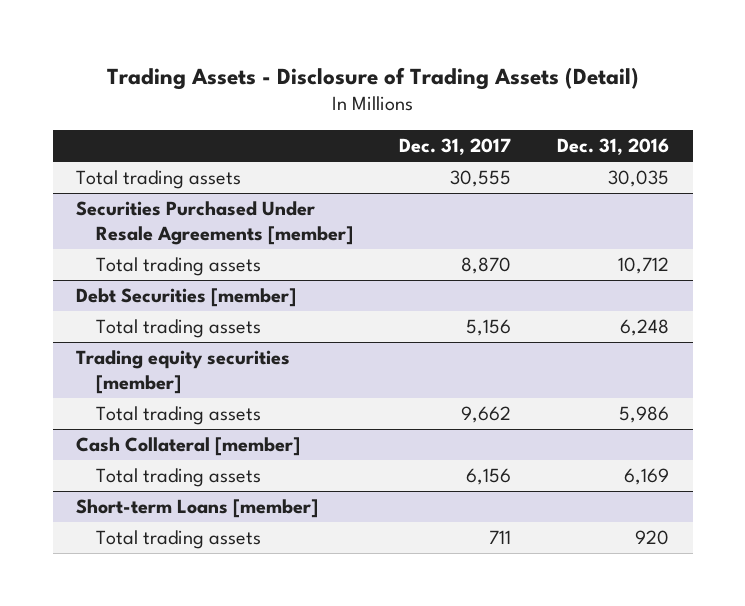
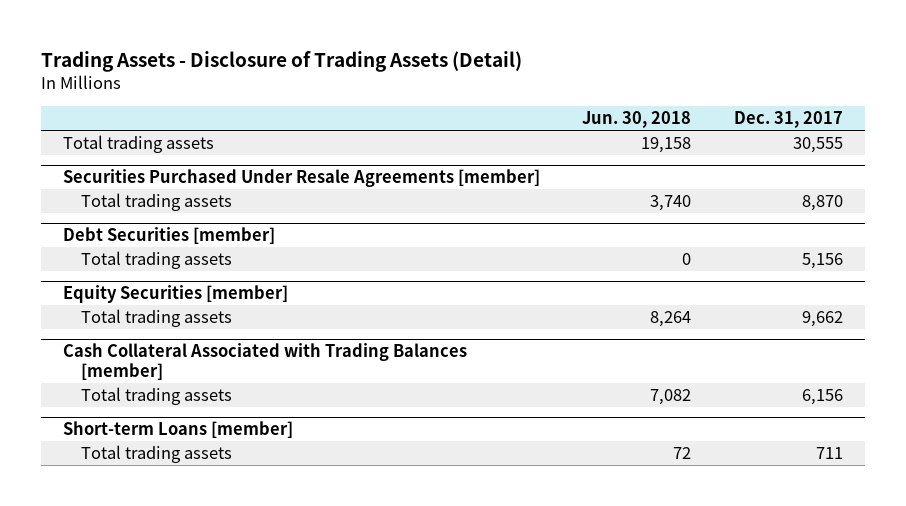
- | Dec. 31, 2017 | Dec. 31, 2016
+ | Jun. 30, 2018 | Dec. 31, 2017
- Trading equity securities [member]
+ Equity Securities [member]
- Cash Collateral [member]
+ Cash Collateral Associated with Trading Balances [member]

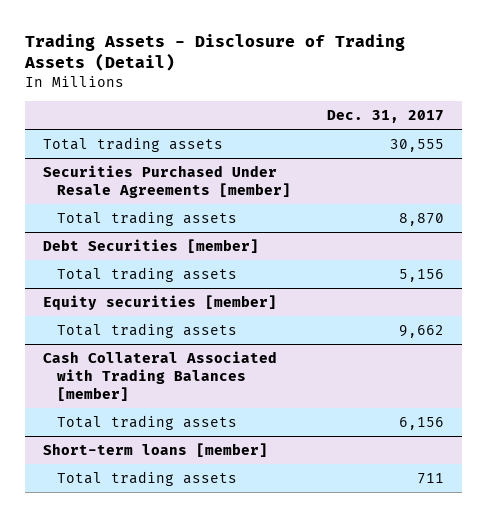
- | Jun. 30, 2018 | Dec. 31, 2017
+ | Dec. 31, 2017
- Equity Securities [member]
+ Equity securities [member]
- Short-term Loans [member]
+ Short-term loans [member]

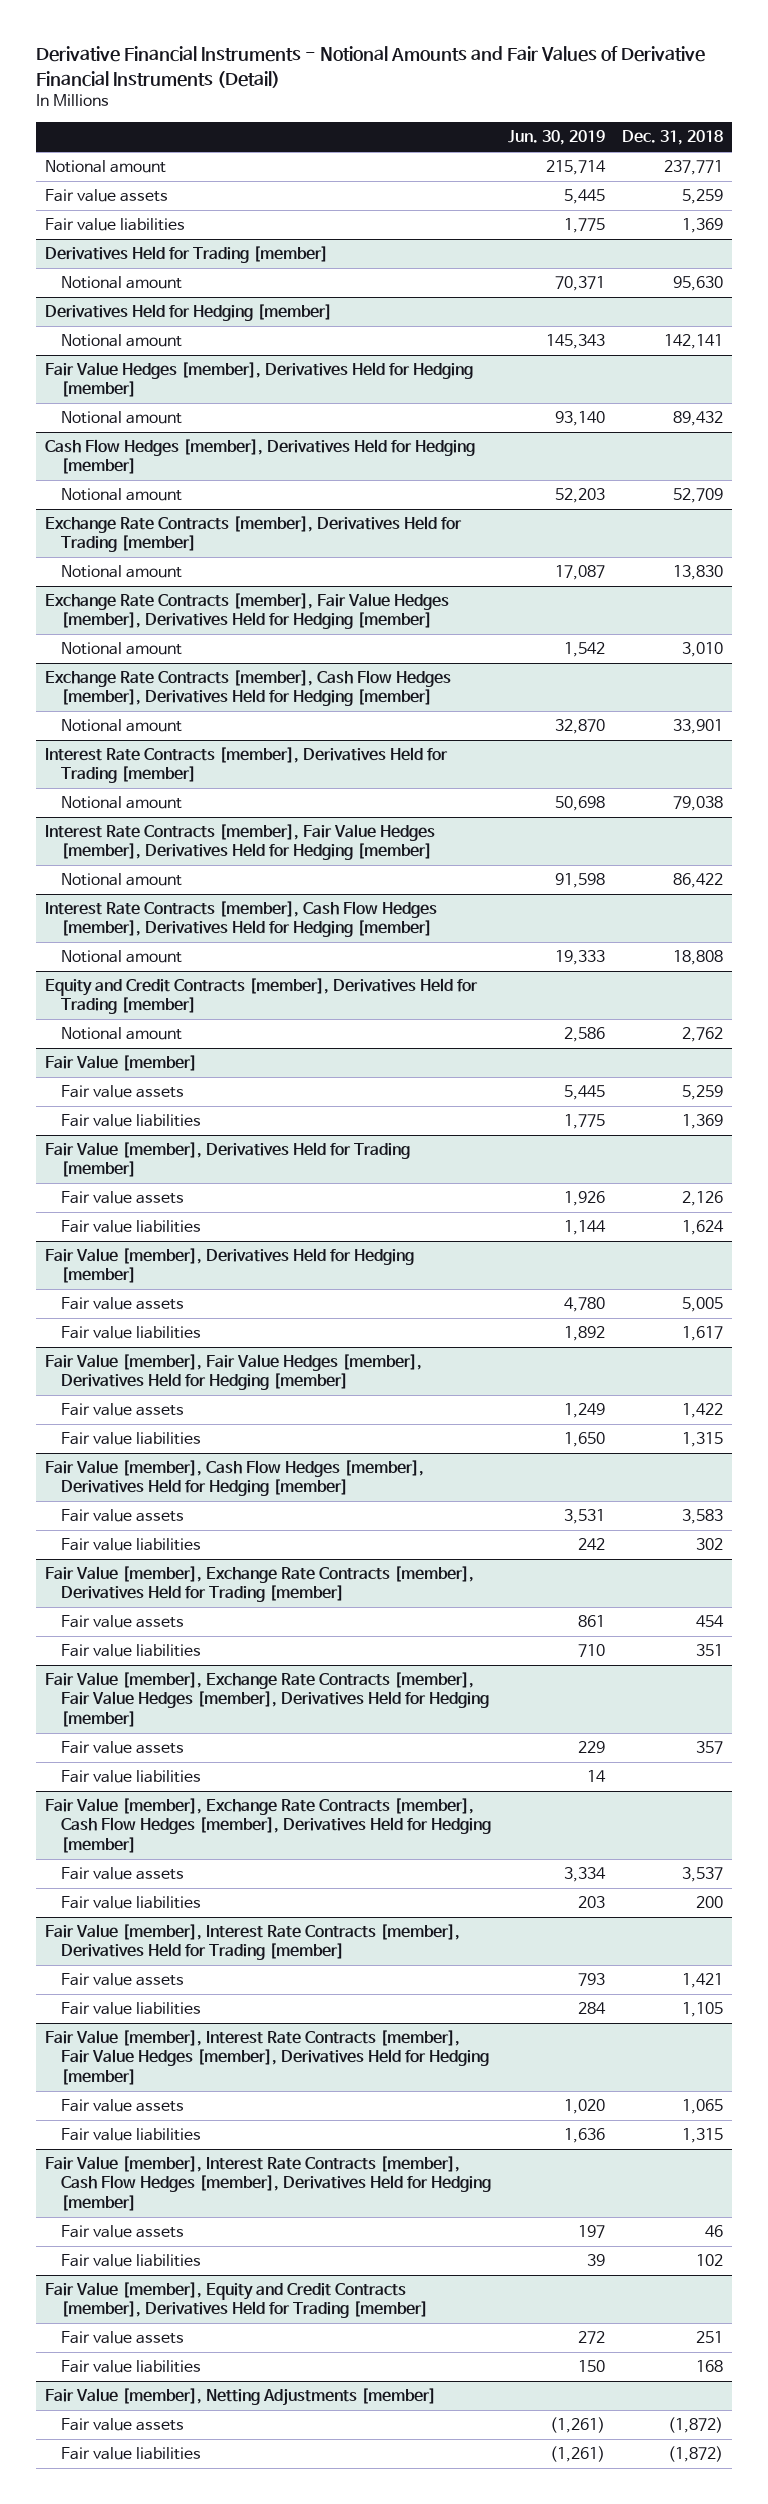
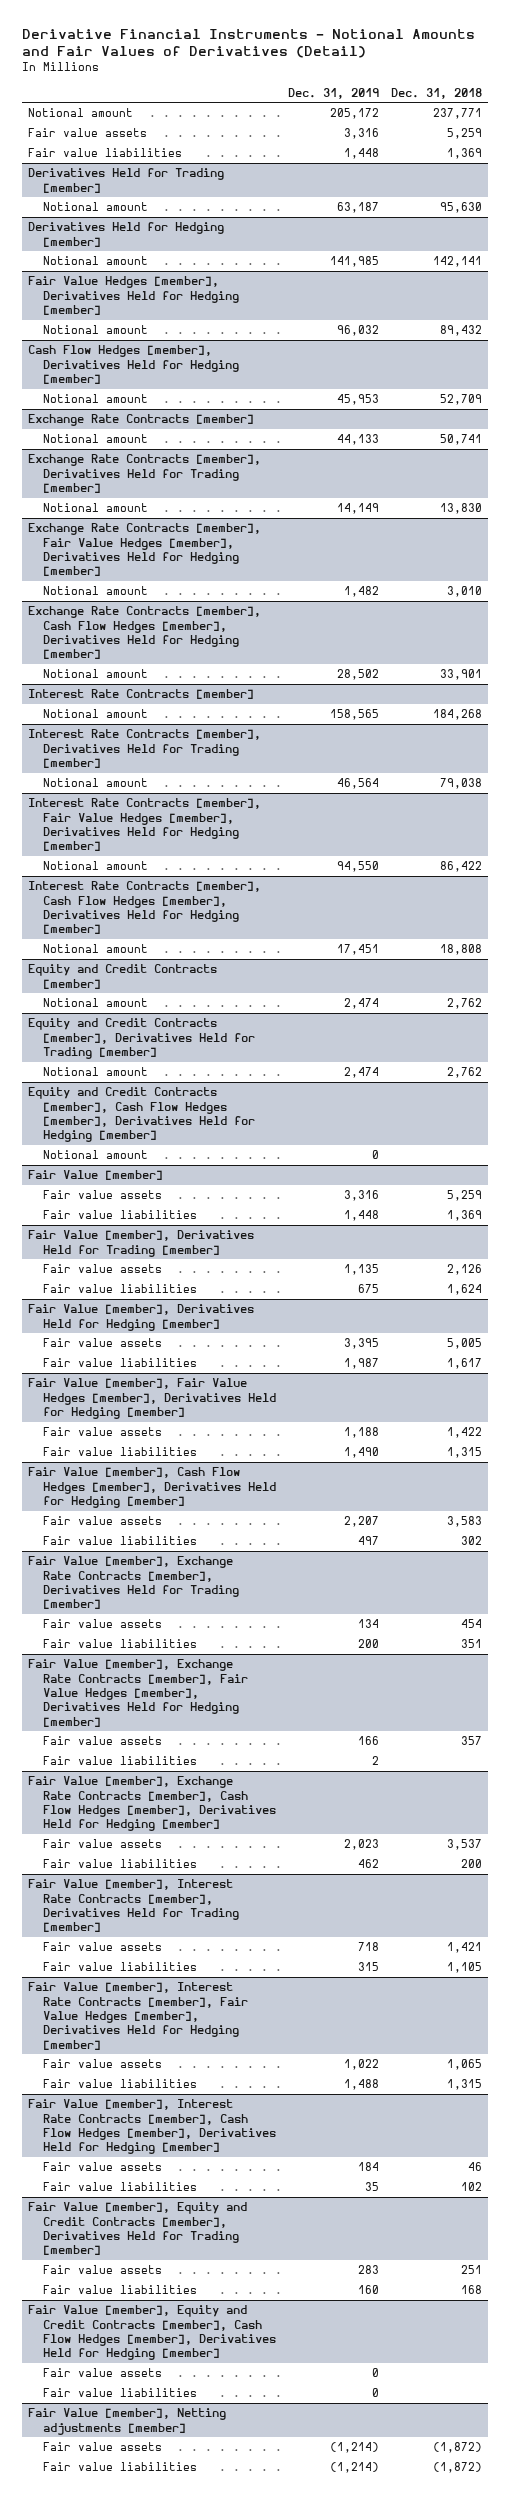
- Derivative Financial Instruments - Notional Amounts and Fair Values of Derivative Financial Instruments (Detail)
+ Derivative Financial Instruments - Notional Amounts and Fair Values of Derivatives (Detail)
- | Jun. 30, 2019 | Dec. 31, 2018
+ | Dec. 31, 2019 | Dec. 31, 2018
+ Exchange Rate Contracts [member]
+ Notional amount | 44,133 | 50,741
+ Interest Rate Contracts [member]
+ Notional amount | 158,565 | 184,268
+ Equity and Credit Contracts [member]
+ Notional amount | 2,474 | 2,762
+ Equity and Credit Contracts [member], Cash Flow Hedges [member], Derivatives Held for Hedging [member]
+ Notional amount | 0 |
- Fair Value [member], Netting Adjustments [member]
+ Fair Value [member], Equity and Credit Contracts [member], Cash Flow Hedges [member], Derivatives Held for Hedging [member]
+ Fair value assets | 0 |
+ Fair value liabilities | 0 |
+ Fair Value [member], Netting adjustments [member]

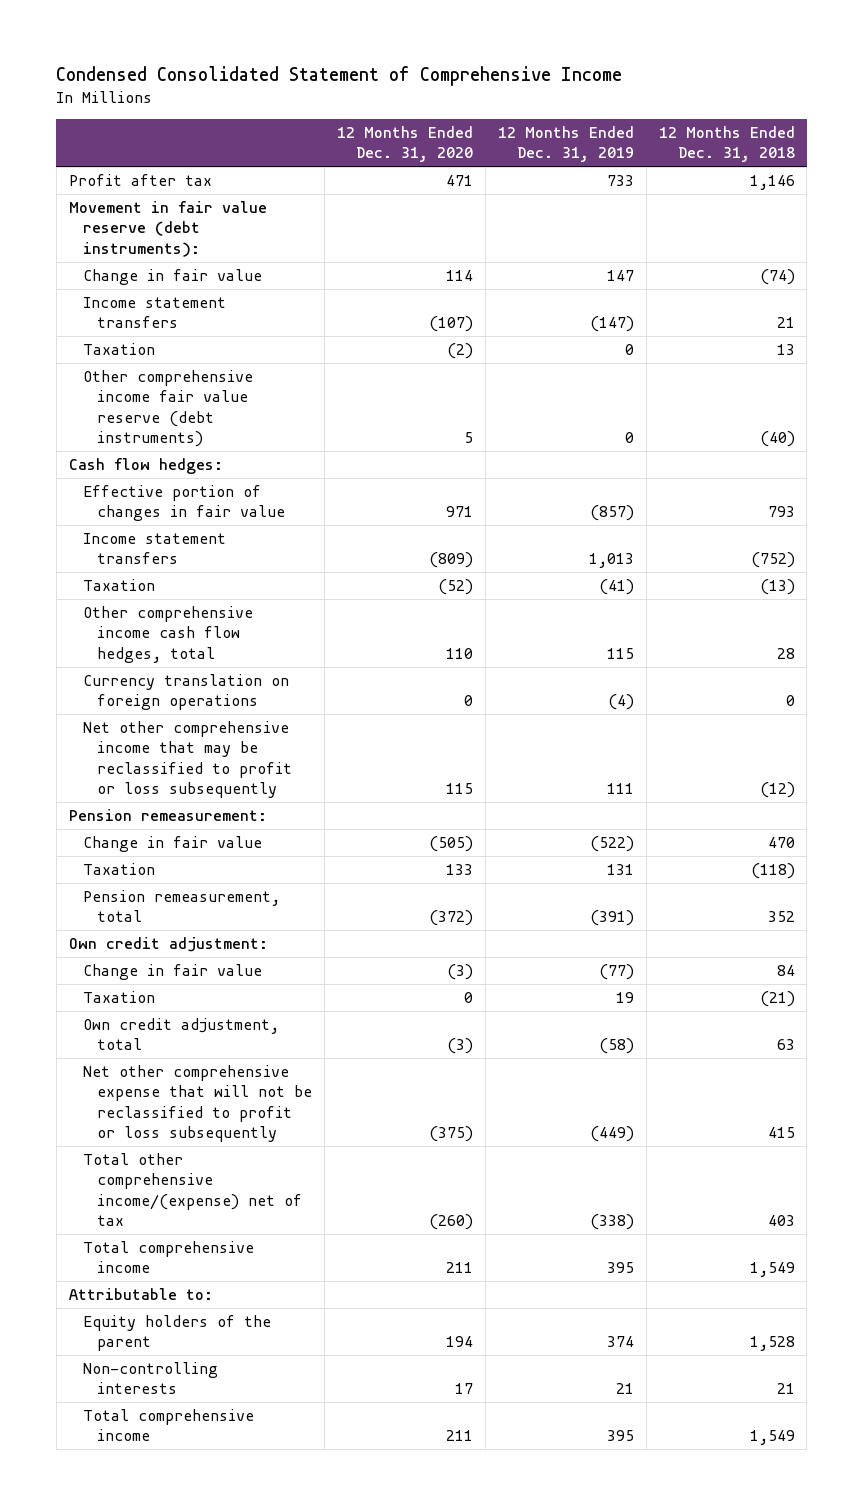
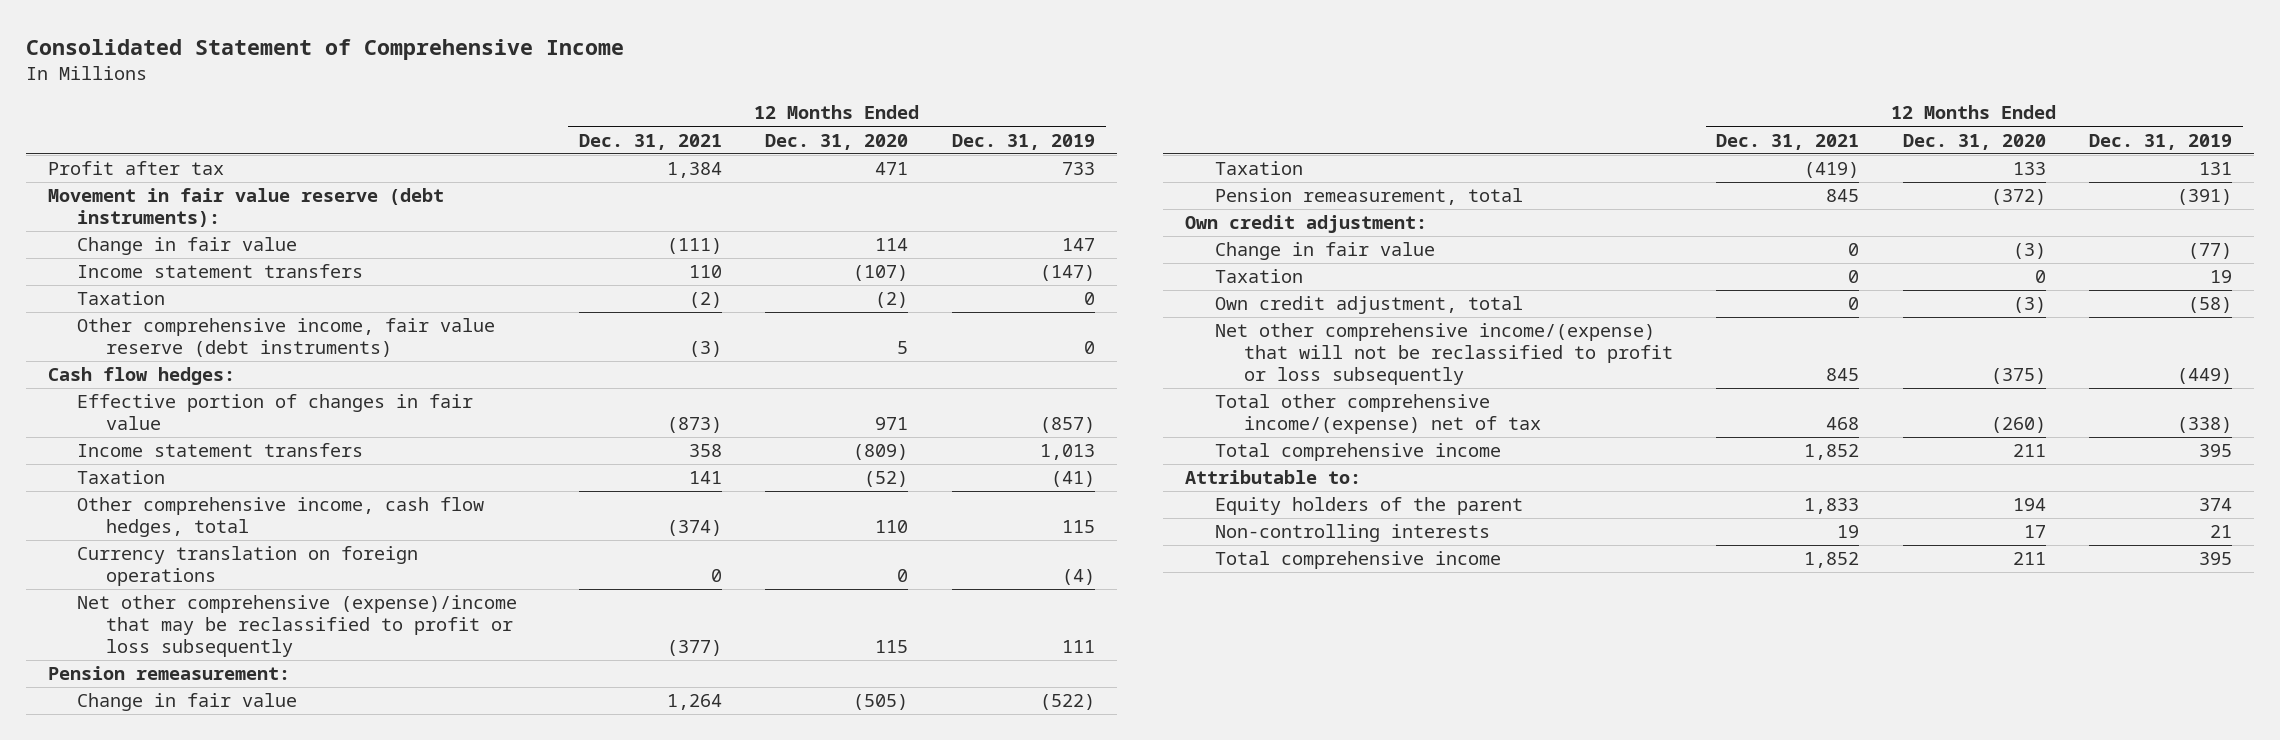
- Condensed Consolidated Statement of Comprehensive Income
+ Consolidated Statement of Comprehensive Income
- | 12 Months Ended Dec. 31, 2020 | 12 Months Ended Dec. 31, 2019 | 12 Months Ended Dec. 31, 2018
+ | 12 Months Ended Dec. 31, 2021 | 12 Months Ended Dec. 31, 2020 | 12 Months Ended Dec. 31, 2019
- Other comprehensive income fair value reserve (debt instruments) | 5 | 0 | (40)
+ Other comprehensive income, fair value reserve (debt instruments) | (3) | 5 | 0
- Other comprehensive income cash flow hedges, total | 110 | 115 | 28
+ Other comprehensive income, cash flow hedges, total | (374) | 110 | 115
- Net other comprehensive income that may be reclassified to profit or loss subsequently | 115 | 111 | (12)
+ Net other comprehensive (expense)/income that may be reclassified to profit or loss subsequently | (377) | 115 | 111
- Net other comprehensive expense that will not be reclassified to profit or loss subsequently | (375) | (449) | 415
+ Net other comprehensive income/(expense) that will not be reclassified to profit or loss subsequently | 845 | (375) | (449)

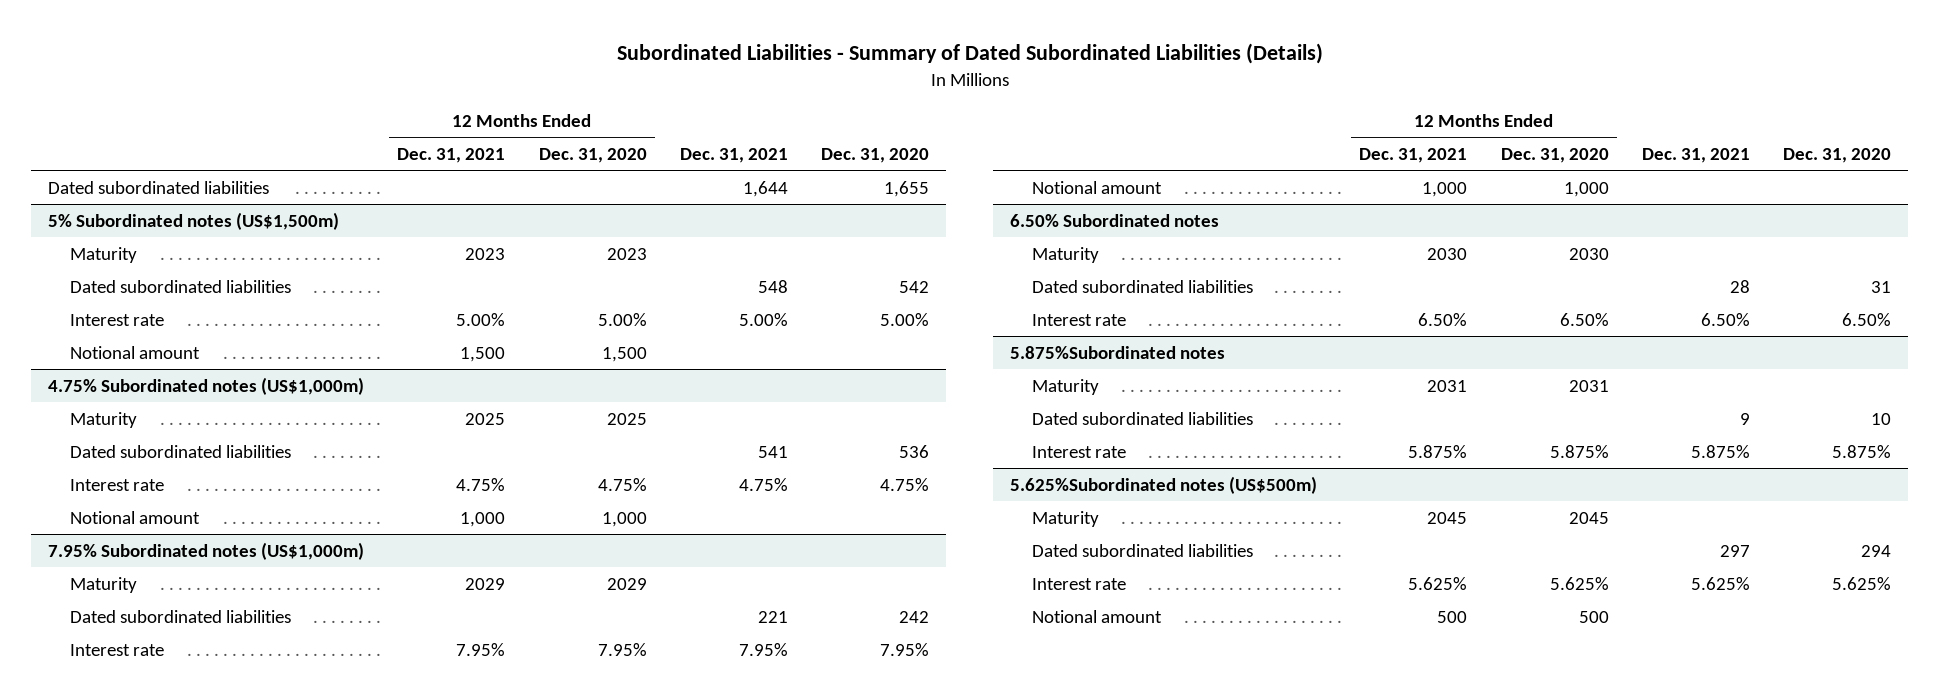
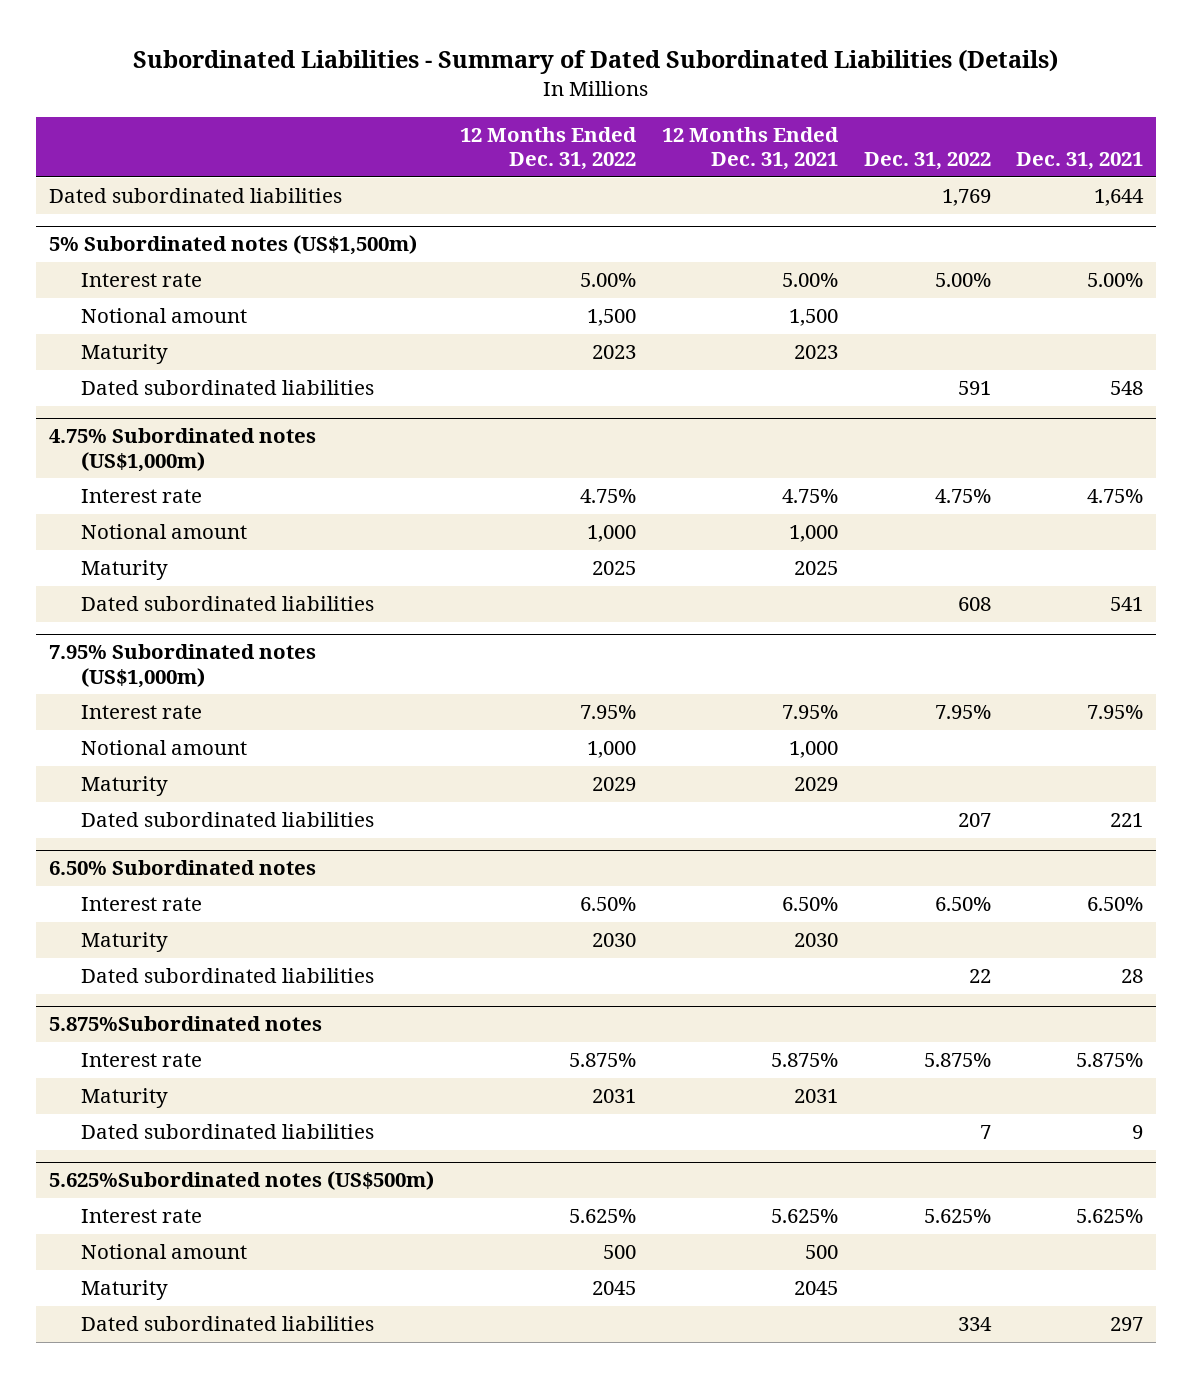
- | 12 Months Ended Dec. 31, 2021 | 12 Months Ended Dec. 31, 2020 | Dec. 31, 2021 | Dec. 31, 2020
+ | 12 Months Ended Dec. 31, 2022 | 12 Months Ended Dec. 31, 2021 | Dec. 31, 2022 | Dec. 31, 2021
@ 5% Subordinated notes (US$1,500m)
moved down: Maturity | 2023 | 2023 | |
moved down: Dated subordinated liabilities | | | 591 | 548
@ 4.75% Subordinated notes (US$1,000m)
moved down: Maturity | 2025 | 2025 | |
moved down: Dated subordinated liabilities | | | 608 | 541
@ 7.95% Subordinated notes (US$1,000m)
moved down: Maturity | 2029 | 2029 | |
moved down: Dated subordinated liabilities | | | 207 | 221
@ 6.50% Subordinated notes
moved up: Interest rate | 6.50% | 6.50% | 6.50% | 6.50%
@ 5.875%Subordinated notes
moved up: Interest rate | 5.875% | 5.875% | 5.875% | 5.875%
@ 5.625%Subordinated notes (US$500m)
moved down: Maturity | 2045 | 2045 | |
moved down: Dated subordinated liabilities | | | 334 | 297

